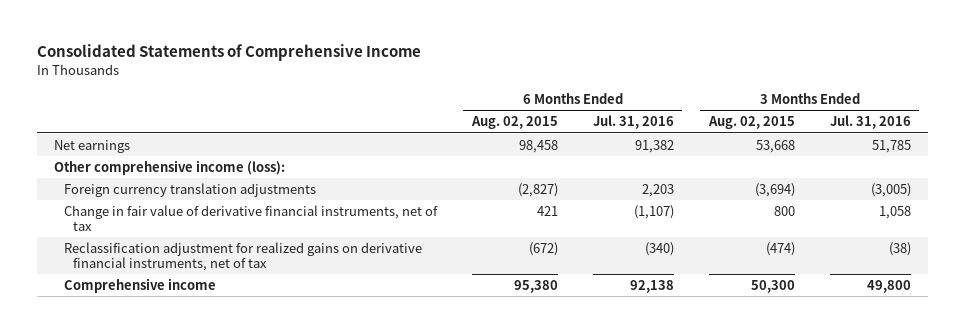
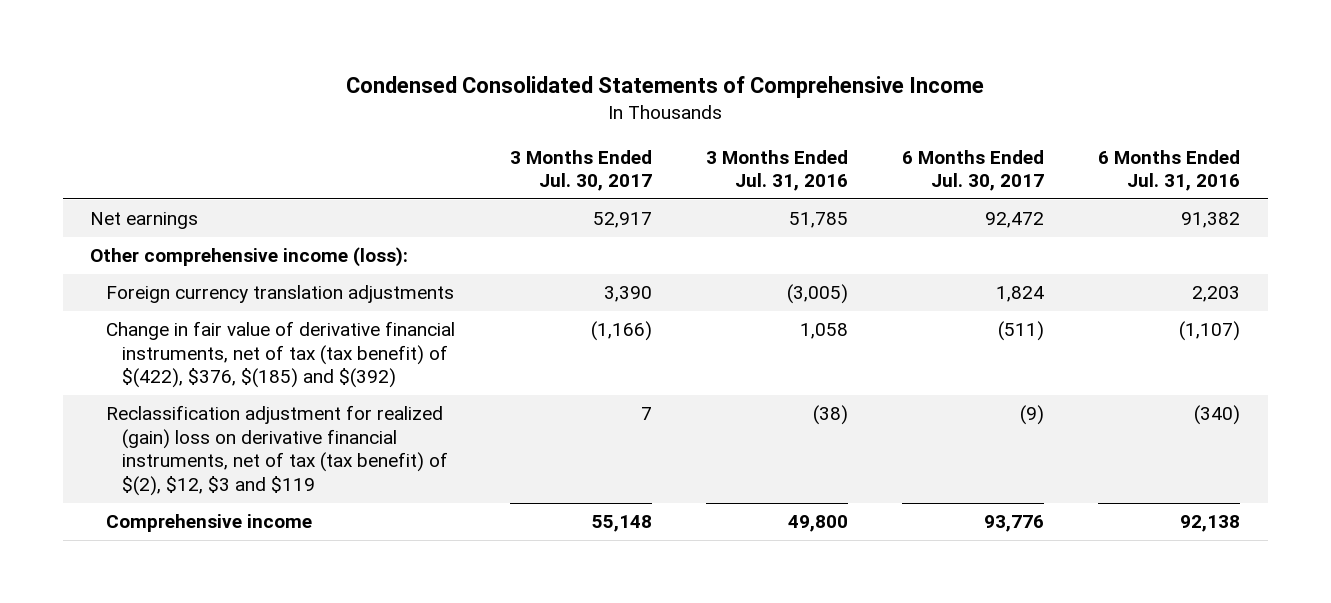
- Consolidated Statements of Comprehensive Income
+ Condensed Consolidated Statements of Comprehensive Income
- | 6 Months Ended Aug. 02, 2015 | 6 Months Ended Jul. 31, 2016 | 3 Months Ended Aug. 02, 2015 | 3 Months Ended Jul. 31, 2016
+ | 3 Months Ended Jul. 30, 2017 | 3 Months Ended Jul. 31, 2016 | 6 Months Ended Jul. 30, 2017 | 6 Months Ended Jul. 31, 2016
- Change in fair value of derivative financial instruments, net of tax | 421 | (1,107) | 800 | 1,058
- Reclassification adjustment for realized gains on derivative financial instruments, net of tax | (672) | (340) | (474) | (38)
+ Change in fair value of derivative financial instruments, net of tax (tax benefit) of $(422), $376, $(185) and $(392) | (1,166) | 1,058 | (511) | (1,107)
+ Reclassification adjustment for realized (gain) loss on derivative financial instruments, net of tax (tax benefit) of $(2), $12, $3 and $119 | 7 | (38) | (9) | (340)

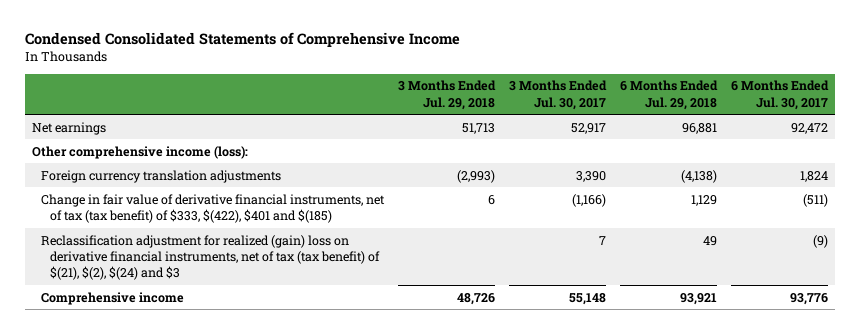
- | 3 Months Ended Jul. 30, 2017 | 3 Months Ended Jul. 31, 2016 | 6 Months Ended Jul. 30, 2017 | 6 Months Ended Jul. 31, 2016
+ | 3 Months Ended Jul. 29, 2018 | 3 Months Ended Jul. 30, 2017 | 6 Months Ended Jul. 29, 2018 | 6 Months Ended Jul. 30, 2017
- Change in fair value of derivative financial instruments, net of tax (tax benefit) of $(422), $376, $(185) and $(392) | (1,166) | 1,058 | (511) | (1,107)
- Reclassification adjustment for realized (gain) loss on derivative financial instruments, net of tax (tax benefit) of $(2), $12, $3 and $119 | 7 | (38) | (9) | (340)
+ Change in fair value of derivative financial instruments, net of tax (tax benefit) of $333, $(422), $401 and $(185) | 6 | (1,166) | 1,129 | (511)
+ Reclassification adjustment for realized (gain) loss on derivative financial instruments, net of tax (tax benefit) of $(21), $(2), $(24) and $3 | | 7 | 49 | (9)

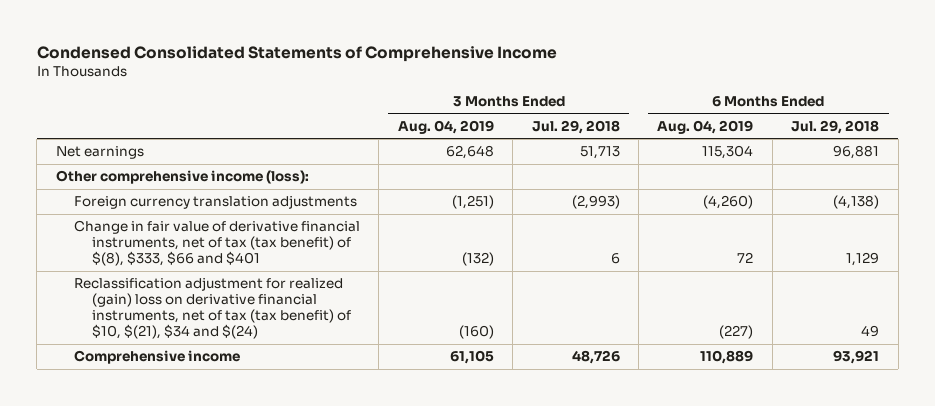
- | 3 Months Ended Jul. 29, 2018 | 3 Months Ended Jul. 30, 2017 | 6 Months Ended Jul. 29, 2018 | 6 Months Ended Jul. 30, 2017
+ | 3 Months Ended Aug. 04, 2019 | 3 Months Ended Jul. 29, 2018 | 6 Months Ended Aug. 04, 2019 | 6 Months Ended Jul. 29, 2018
- Change in fair value of derivative financial instruments, net of tax (tax benefit) of $333, $(422), $401 and $(185) | 6 | (1,166) | 1,129 | (511)
- Reclassification adjustment for realized (gain) loss on derivative financial instruments, net of tax (tax benefit) of $(21), $(2), $(24) and $3 | | 7 | 49 | (9)
+ Change in fair value of derivative financial instruments, net of tax (tax benefit) of $(8), $333, $66 and $401 | (132) | 6 | 72 | 1,129
+ Reclassification adjustment for realized (gain) loss on derivative financial instruments, net of tax (tax benefit) of $10, $(21), $34 and $(24) | (160) | | (227) | 49

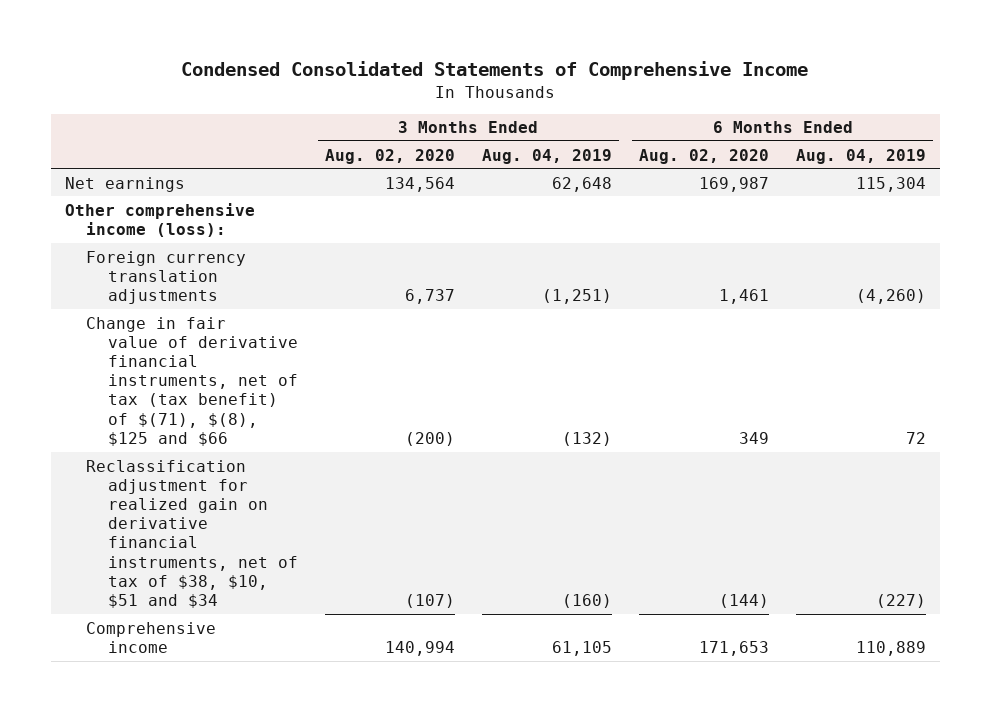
- | 3 Months Ended Aug. 04, 2019 | 3 Months Ended Jul. 29, 2018 | 6 Months Ended Aug. 04, 2019 | 6 Months Ended Jul. 29, 2018
+ | 3 Months Ended Aug. 02, 2020 | 3 Months Ended Aug. 04, 2019 | 6 Months Ended Aug. 02, 2020 | 6 Months Ended Aug. 04, 2019
- Change in fair value of derivative financial instruments, net of tax (tax benefit) of $(8), $333, $66 and $401 | (132) | 6 | 72 | 1,129
- Reclassification adjustment for realized (gain) loss on derivative financial instruments, net of tax (tax benefit) of $10, $(21), $34 and $(24) | (160) | | (227) | 49
+ Change in fair value of derivative financial instruments, net of tax (tax benefit) of $(71), $(8), $125 and $66 | (200) | (132) | 349 | 72
+ Reclassification adjustment for realized gain on derivative financial instruments, net of tax of $38, $10, $51 and $34 | (107) | (160) | (144) | (227)

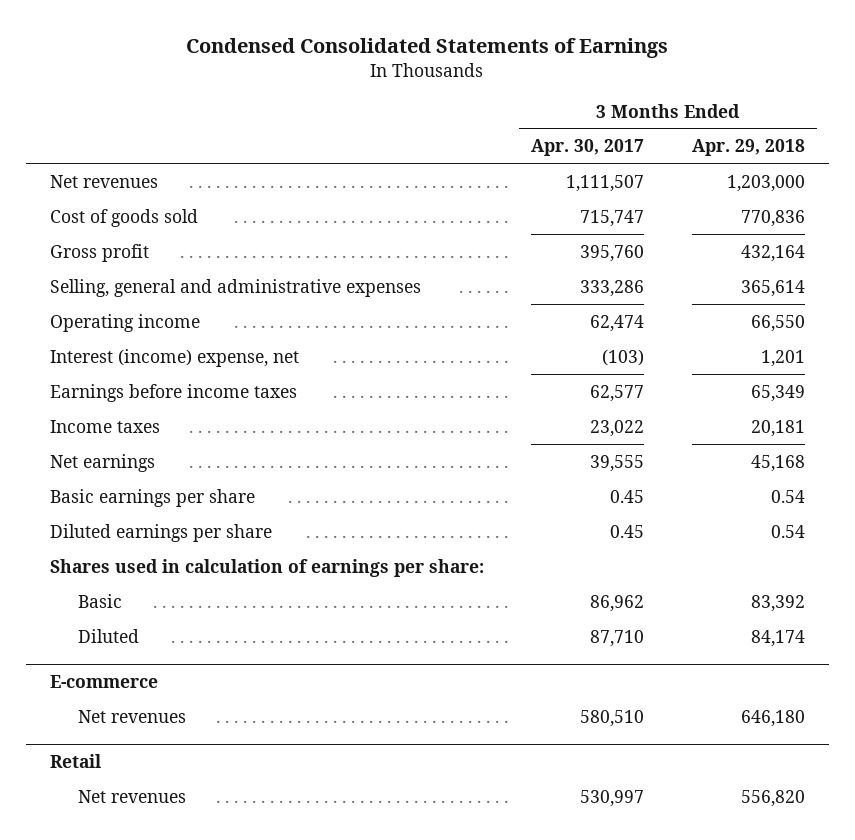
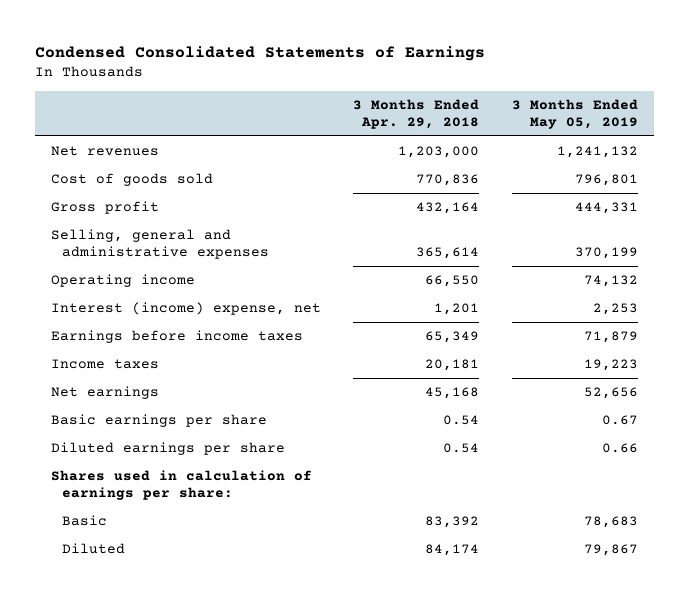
- | 3 Months Ended Apr. 30, 2017 | 3 Months Ended Apr. 29, 2018
+ | 3 Months Ended Apr. 29, 2018 | 3 Months Ended May 05, 2019
- E-commerce
- Net revenues | 580,510 | 646,180
- Retail
- Net revenues | 530,997 | 556,820

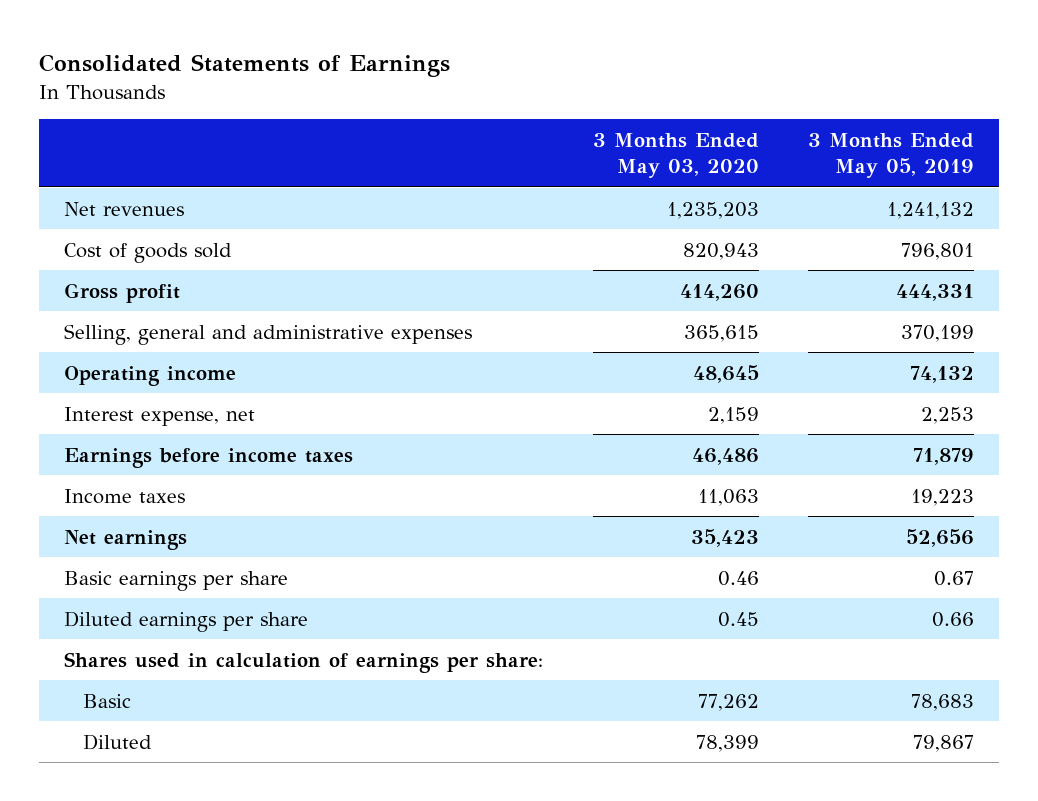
- Condensed Consolidated Statements of Earnings
+ Consolidated Statements of Earnings
- | 3 Months Ended Apr. 29, 2018 | 3 Months Ended May 05, 2019
+ | 3 Months Ended May 03, 2020 | 3 Months Ended May 05, 2019
- Interest (income) expense, net | 1,201 | 2,253
+ Interest expense, net | 2,159 | 2,253

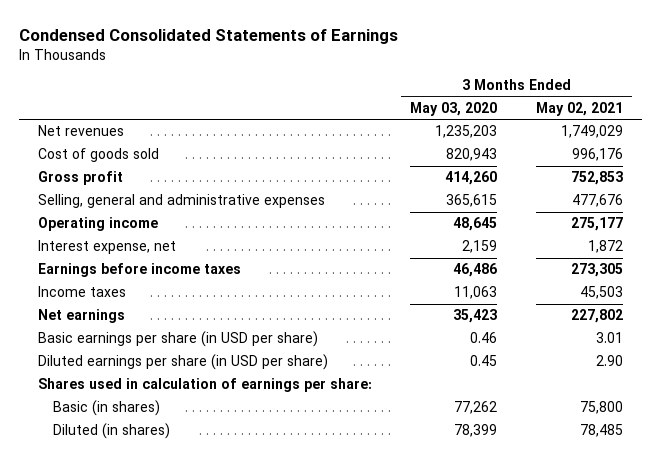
- Consolidated Statements of Earnings
+ Condensed Consolidated Statements of Earnings
- | 3 Months Ended May 03, 2020 | 3 Months Ended May 05, 2019
+ | 3 Months Ended May 03, 2020 | 3 Months Ended May 02, 2021
- Basic earnings per share | 0.46 | 0.67
- Diluted earnings per share | 0.45 | 0.66
+ Basic earnings per share (in USD per share) | 0.46 | 3.01
+ Diluted earnings per share (in USD per share) | 0.45 | 2.90
- Basic | 77,262 | 78,683
- Diluted | 78,399 | 79,867
+ Basic (in shares) | 77,262 | 75,800
+ Diluted (in shares) | 78,399 | 78,485

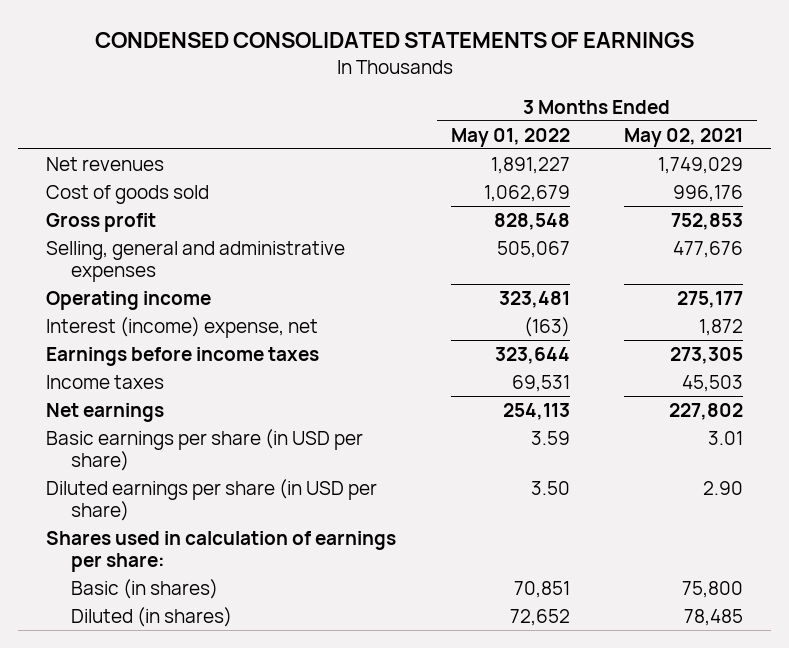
- Condensed Consolidated Statements of Earnings
+ CONDENSED CONSOLIDATED STATEMENTS OF EARNINGS
- | 3 Months Ended May 03, 2020 | 3 Months Ended May 02, 2021
+ | 3 Months Ended May 01, 2022 | 3 Months Ended May 02, 2021
- Interest expense, net | 2,159 | 1,872
+ Interest (income) expense, net | (163) | 1,872

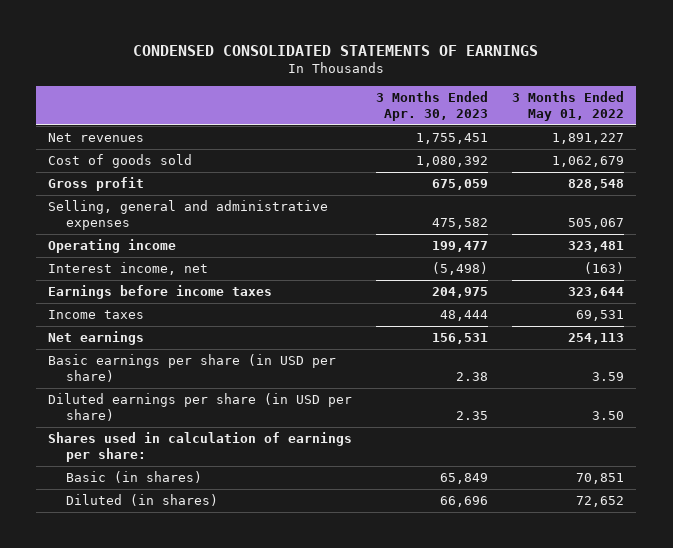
- | 3 Months Ended May 01, 2022 | 3 Months Ended May 02, 2021
+ | 3 Months Ended Apr. 30, 2023 | 3 Months Ended May 01, 2022
- Interest (income) expense, net | (163) | 1,872
+ Interest income, net | (5,498) | (163)

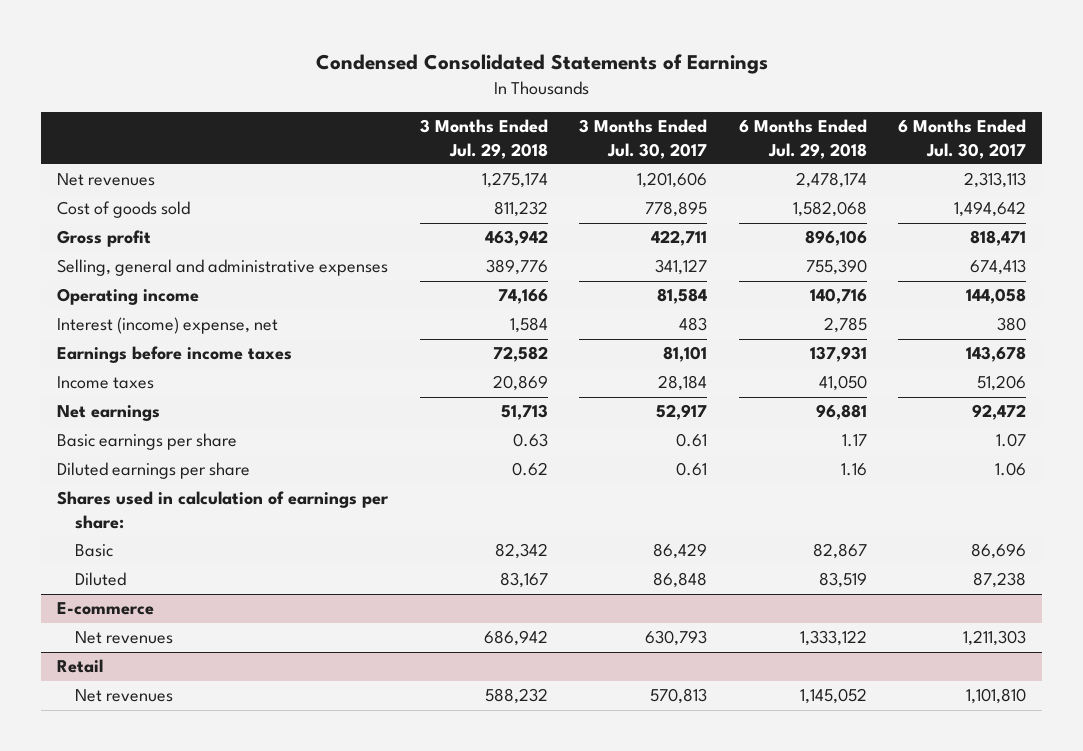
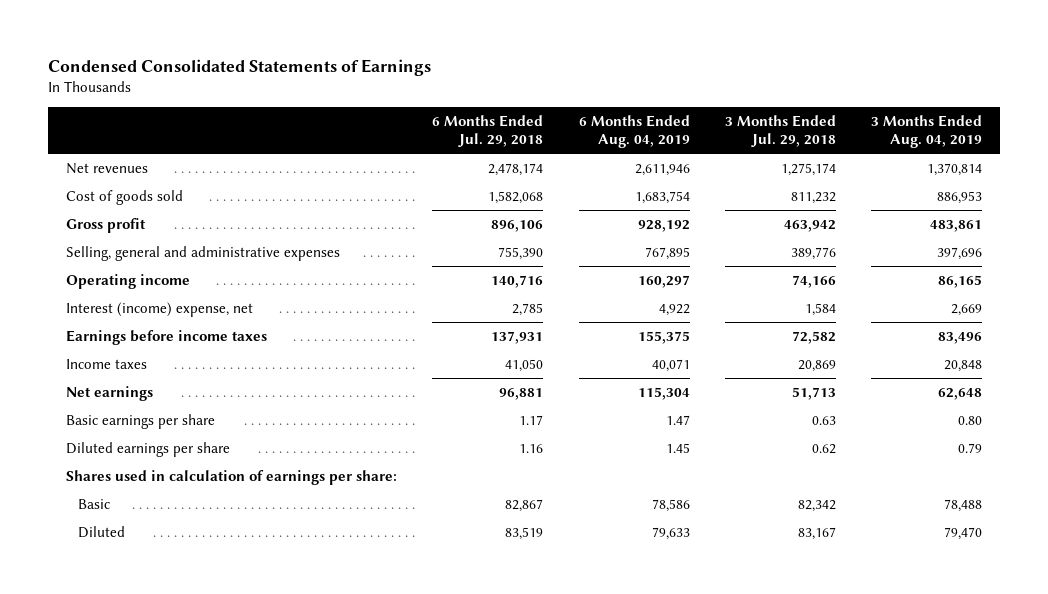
- | 3 Months Ended Jul. 29, 2018 | 3 Months Ended Jul. 30, 2017 | 6 Months Ended Jul. 29, 2018 | 6 Months Ended Jul. 30, 2017
+ | 6 Months Ended Jul. 29, 2018 | 6 Months Ended Aug. 04, 2019 | 3 Months Ended Jul. 29, 2018 | 3 Months Ended Aug. 04, 2019
- E-commerce
- Net revenues | 686,942 | 630,793 | 1,333,122 | 1,211,303
- Retail
- Net revenues | 588,232 | 570,813 | 1,145,052 | 1,101,810

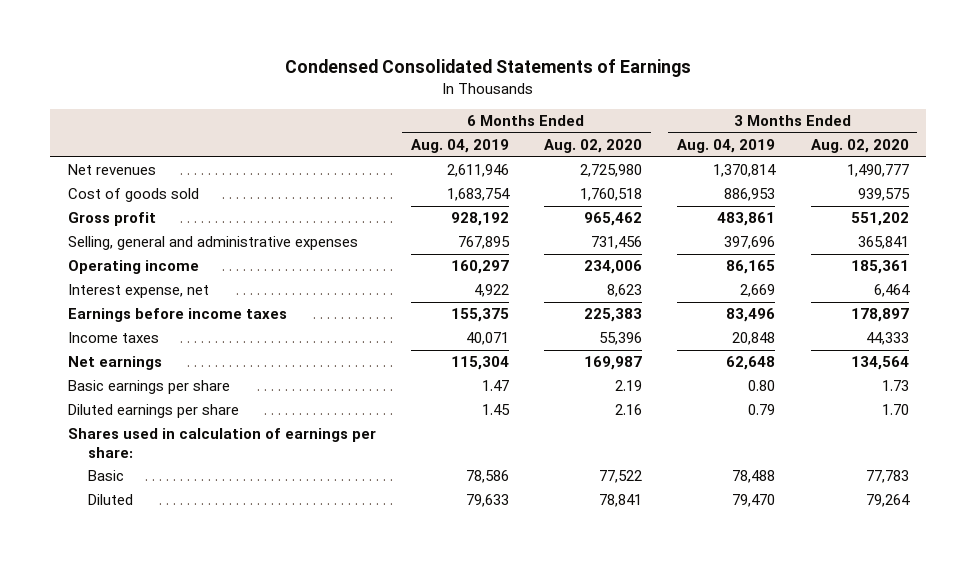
- | 6 Months Ended Jul. 29, 2018 | 6 Months Ended Aug. 04, 2019 | 3 Months Ended Jul. 29, 2018 | 3 Months Ended Aug. 04, 2019
+ | 6 Months Ended Aug. 04, 2019 | 6 Months Ended Aug. 02, 2020 | 3 Months Ended Aug. 04, 2019 | 3 Months Ended Aug. 02, 2020
- Interest (income) expense, net | 2,785 | 4,922 | 1,584 | 2,669
+ Interest expense, net | 4,922 | 8,623 | 2,669 | 6,464

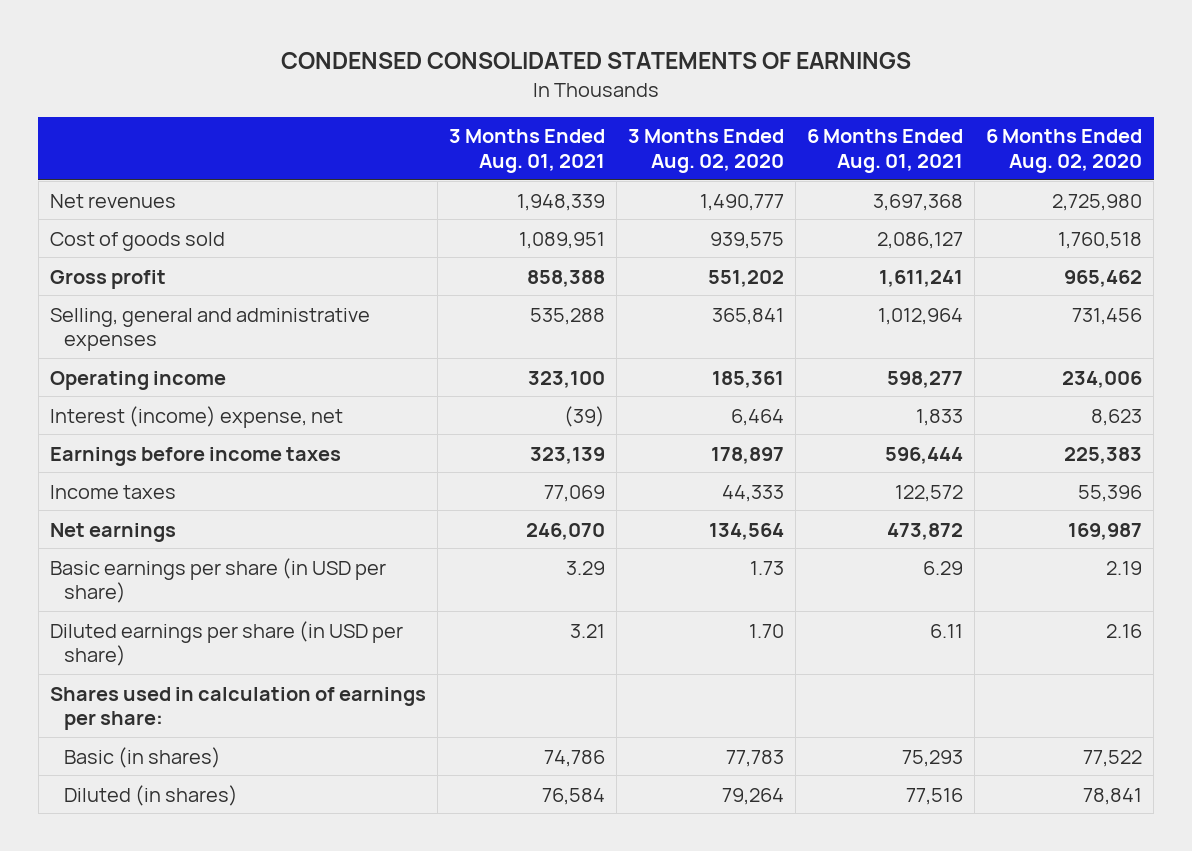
- Condensed Consolidated Statements of Earnings
+ CONDENSED CONSOLIDATED STATEMENTS OF EARNINGS
- | 6 Months Ended Aug. 04, 2019 | 6 Months Ended Aug. 02, 2020 | 3 Months Ended Aug. 04, 2019 | 3 Months Ended Aug. 02, 2020
+ | 3 Months Ended Aug. 01, 2021 | 3 Months Ended Aug. 02, 2020 | 6 Months Ended Aug. 01, 2021 | 6 Months Ended Aug. 02, 2020
- Interest expense, net | 4,922 | 8,623 | 2,669 | 6,464
+ Interest (income) expense, net | (39) | 6,464 | 1,833 | 8,623
- Basic earnings per share | 1.47 | 2.19 | 0.80 | 1.73
- Diluted earnings per share | 1.45 | 2.16 | 0.79 | 1.70
+ Basic earnings per share (in USD per share) | 3.29 | 1.73 | 6.29 | 2.19
+ Diluted earnings per share (in USD per share) | 3.21 | 1.70 | 6.11 | 2.16
- Basic | 78,586 | 77,522 | 78,488 | 77,783
- Diluted | 79,633 | 78,841 | 79,470 | 79,264
+ Basic (in shares) | 74,786 | 77,783 | 75,293 | 77,522
+ Diluted (in shares) | 76,584 | 79,264 | 77,516 | 78,841

